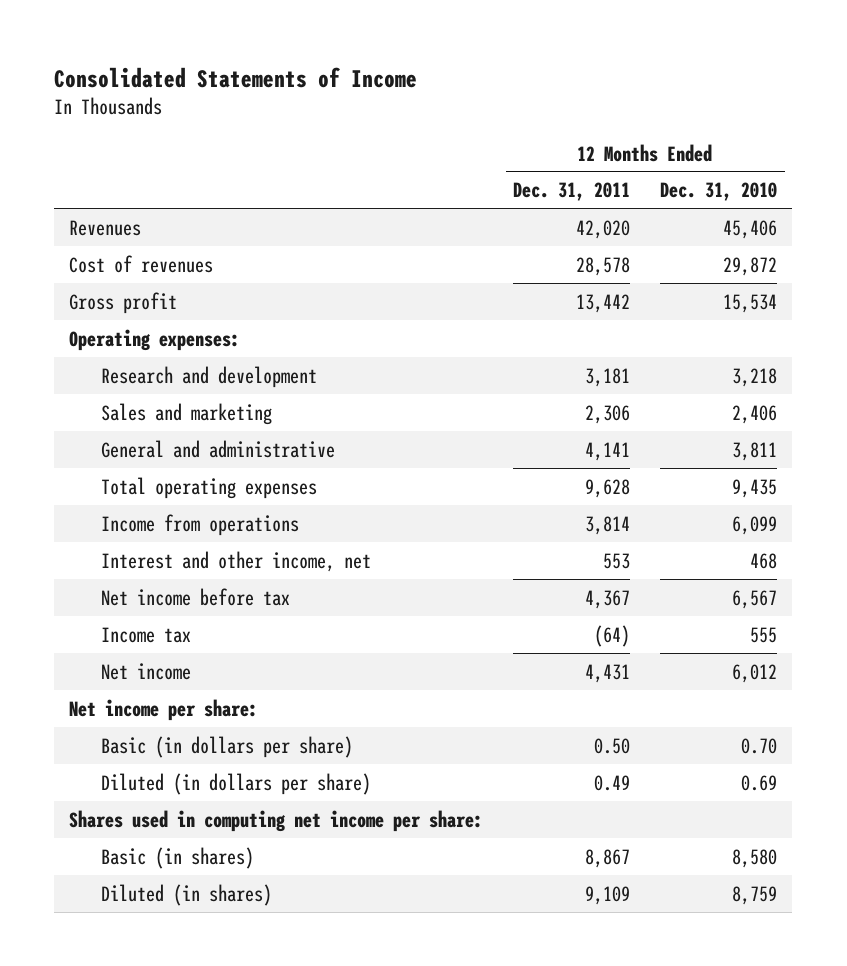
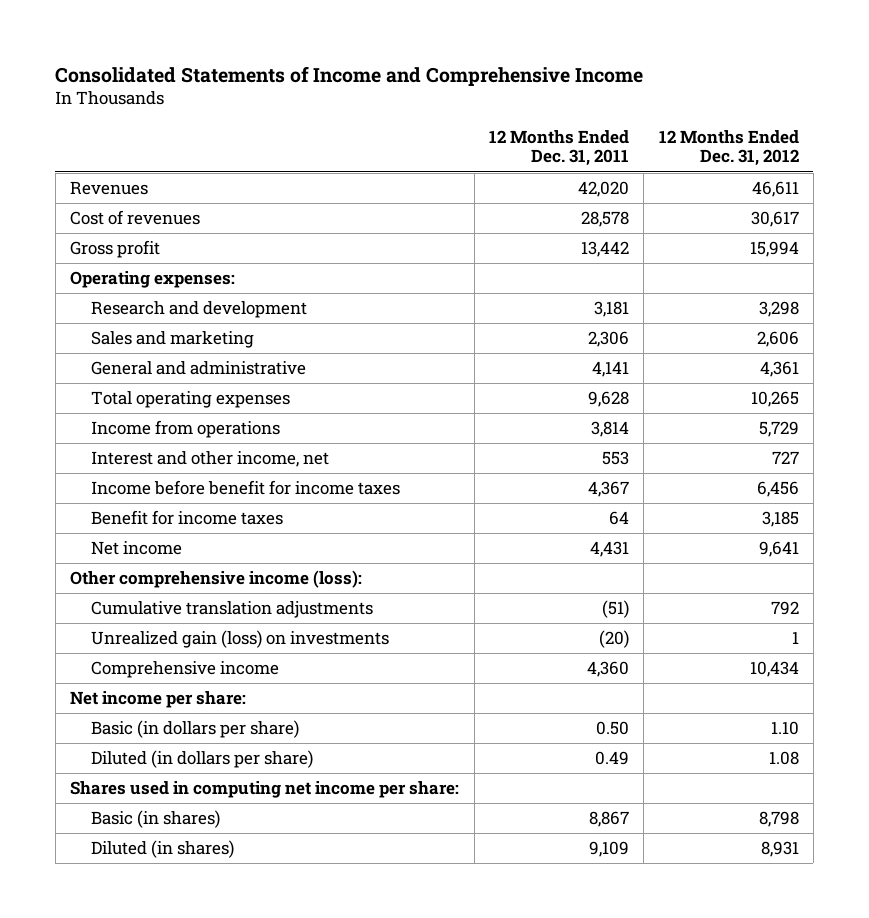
- Consolidated Statements of Income
+ Consolidated Statements of Income and Comprehensive Income
- | 12 Months Ended Dec. 31, 2011 | 12 Months Ended Dec. 31, 2010
+ | 12 Months Ended Dec. 31, 2011 | 12 Months Ended Dec. 31, 2012
- Net income before tax | 4,367 | 6,567
- Income tax | (64) | 555
+ Income before benefit for income taxes | 4,367 | 6,456
+ Benefit for income taxes | 64 | 3,185
+ Other comprehensive income (loss):
+ Cumulative translation adjustments | (51) | 792
+ Unrealized gain (loss) on investments | (20) | 1
+ Comprehensive income | 4,360 | 10,434

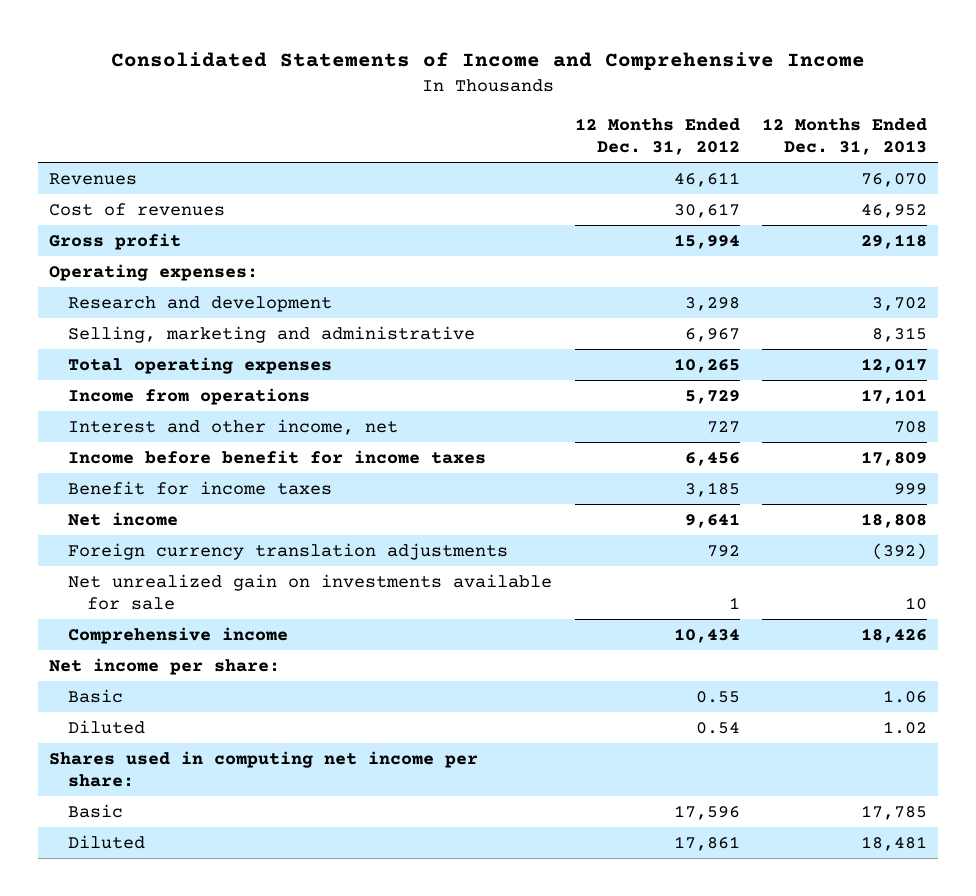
- | 12 Months Ended Dec. 31, 2011 | 12 Months Ended Dec. 31, 2012
+ | 12 Months Ended Dec. 31, 2012 | 12 Months Ended Dec. 31, 2013
- Sales and marketing | 2,306 | 2,606
- General and administrative | 4,141 | 4,361
+ Selling, marketing and administrative | 6,967 | 8,315
- Other comprehensive income (loss):
- Cumulative translation adjustments | (51) | 792
- Unrealized gain (loss) on investments | (20) | 1
+ Foreign currency translation adjustments | 792 | (392)
+ Net unrealized gain on investments available for sale | 1 | 10
- Basic (in dollars per share) | 0.50 | 1.10
- Diluted (in dollars per share) | 0.49 | 1.08
+ Basic | 0.55 | 1.06
+ Diluted | 0.54 | 1.02
- Basic (in shares) | 8,867 | 8,798
- Diluted (in shares) | 9,109 | 8,931
+ Basic | 17,596 | 17,785
+ Diluted | 17,861 | 18,481

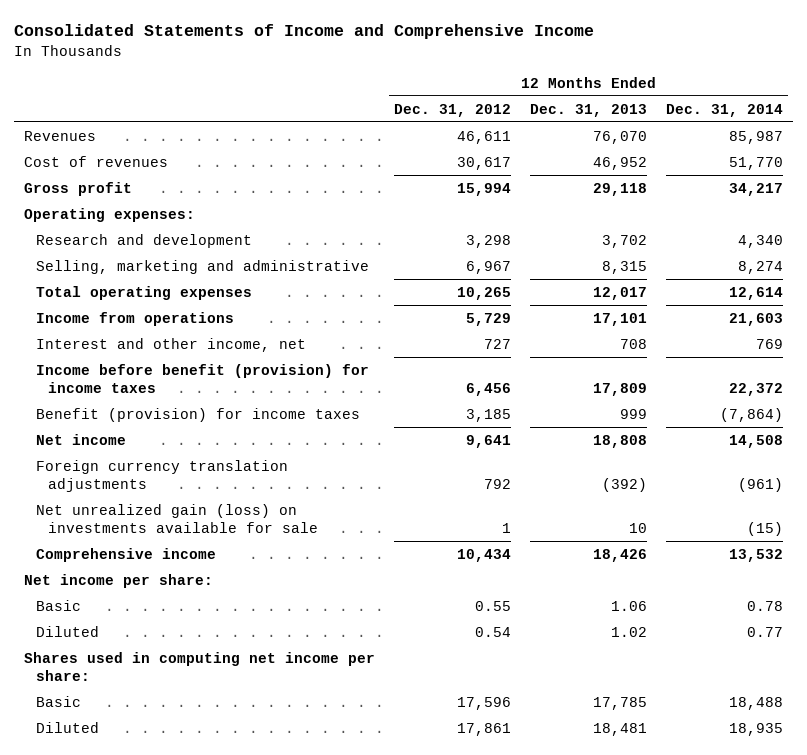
- | 12 Months Ended Dec. 31, 2012 | 12 Months Ended Dec. 31, 2013
+ | 12 Months Ended Dec. 31, 2012 | 12 Months Ended Dec. 31, 2013 | 12 Months Ended Dec. 31, 2014
- Income before benefit for income taxes | 6,456 | 17,809
- Benefit for income taxes | 3,185 | 999
+ Income before benefit (provision) for income taxes | 6,456 | 17,809 | 22,372
+ Benefit (provision) for income taxes | 3,185 | 999 | (7,864)
- Net unrealized gain on investments available for sale | 1 | 10
+ Net unrealized gain (loss) on investments available for sale | 1 | 10 | (15)

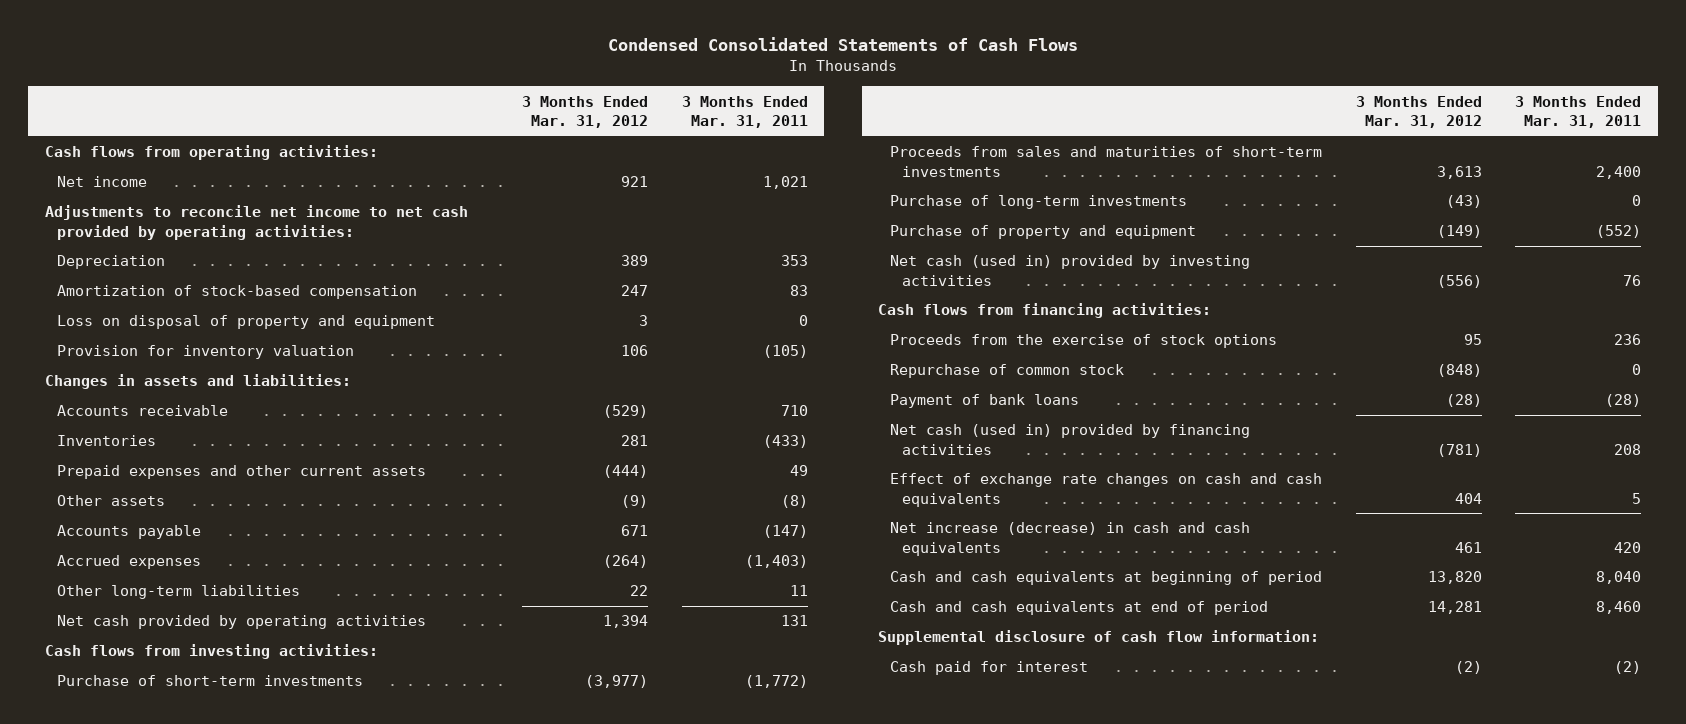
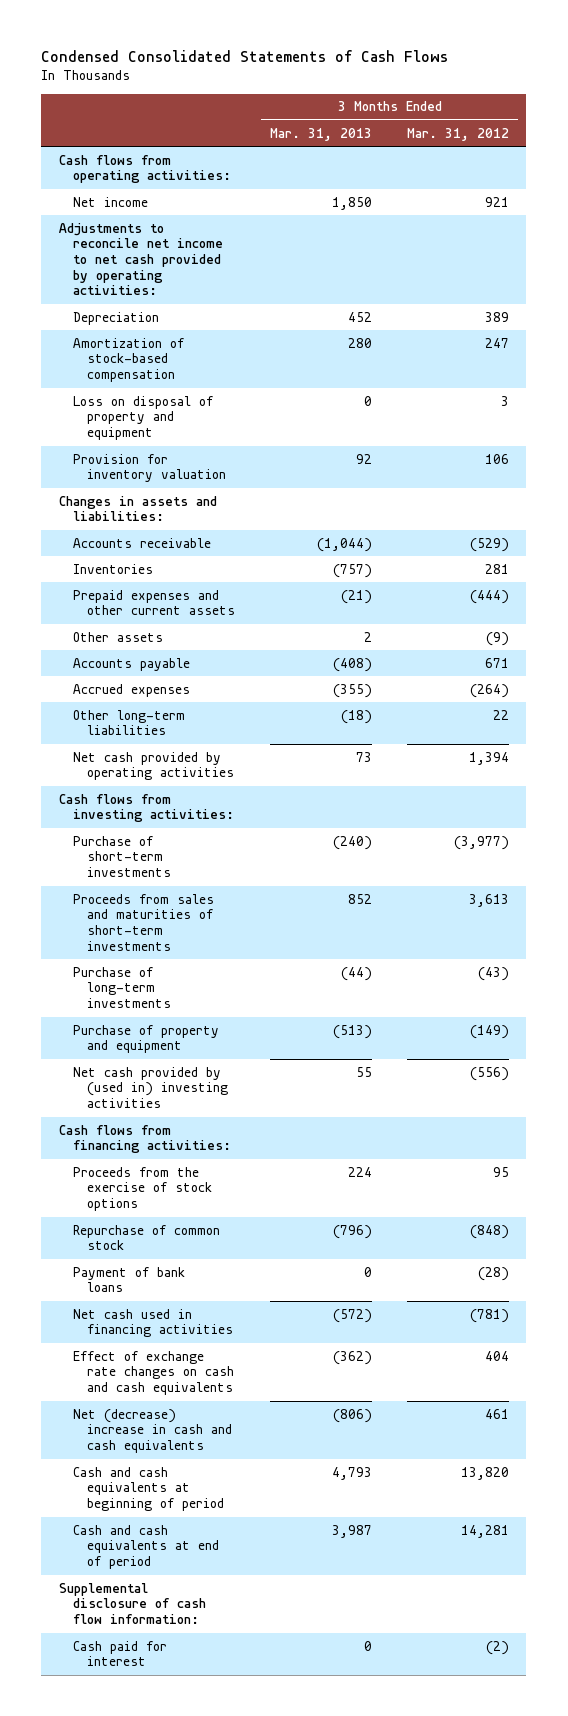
- | 3 Months Ended Mar. 31, 2012 | 3 Months Ended Mar. 31, 2011
+ | 3 Months Ended Mar. 31, 2013 | 3 Months Ended Mar. 31, 2012
- Net cash (used in) provided by investing activities | (556) | 76
+ Net cash provided by (used in) investing activities | 55 | (556)
- Net cash (used in) provided by financing activities | (781) | 208
+ Net cash used in financing activities | (572) | (781)
- Net increase (decrease) in cash and cash equivalents | 461 | 420
+ Net (decrease) increase in cash and cash equivalents | (806) | 461

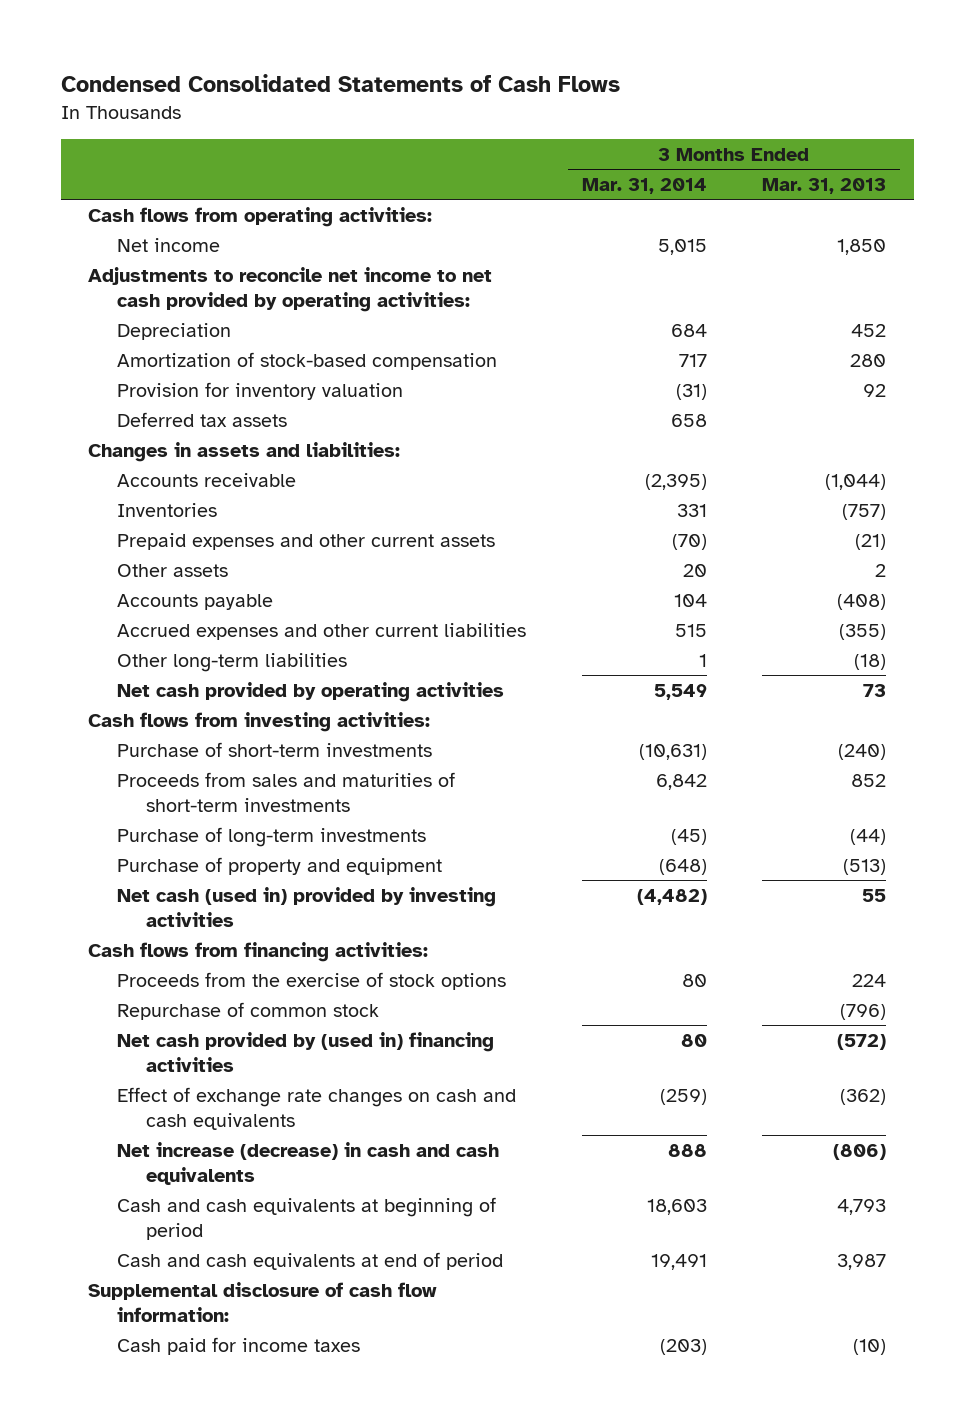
- | 3 Months Ended Mar. 31, 2013 | 3 Months Ended Mar. 31, 2012
+ | 3 Months Ended Mar. 31, 2014 | 3 Months Ended Mar. 31, 2013
- Loss on disposal of property and equipment | 0 | 3
+ Deferred tax assets | 658 |
- Accrued expenses | (355) | (264)
+ Accrued expenses and other current liabilities | 515 | (355)
- Net cash provided by (used in) investing activities | 55 | (556)
+ Net cash (used in) provided by investing activities | (4,482) | 55
- Payment of bank loans | 0 | (28)
- Net cash used in financing activities | (572) | (781)
+ Net cash provided by (used in) financing activities | 80 | (572)
- Net (decrease) increase in cash and cash equivalents | (806) | 461
+ Net increase (decrease) in cash and cash equivalents | 888 | (806)
- Cash paid for interest | 0 | (2)
+ Cash paid for income taxes | (203) | (10)

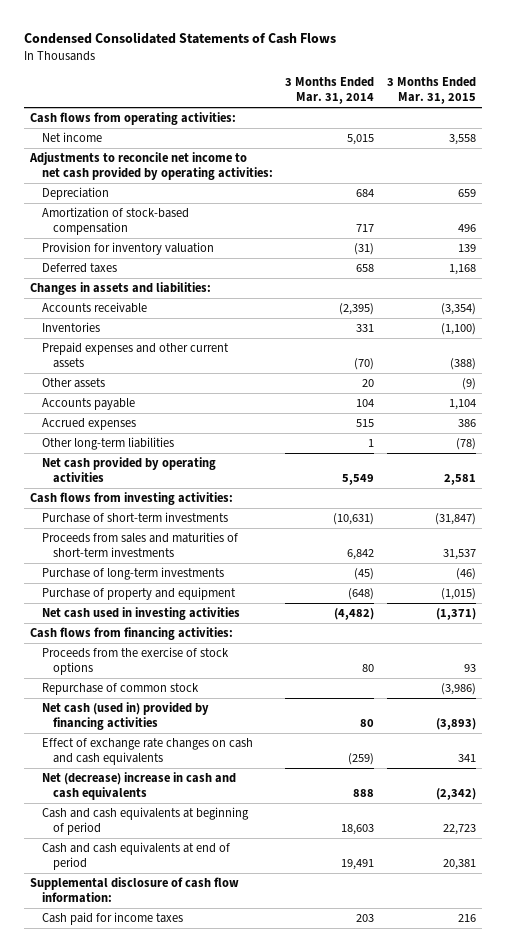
- | 3 Months Ended Mar. 31, 2014 | 3 Months Ended Mar. 31, 2013
+ | 3 Months Ended Mar. 31, 2014 | 3 Months Ended Mar. 31, 2015
- Deferred tax assets | 658 |
+ Deferred taxes | 658 | 1,168
- Accrued expenses and other current liabilities | 515 | (355)
+ Accrued expenses | 515 | 386
- Net cash (used in) provided by investing activities | (4,482) | 55
+ Net cash used in investing activities | (4,482) | (1,371)
- Net cash provided by (used in) financing activities | 80 | (572)
+ Net cash (used in) provided by financing activities | 80 | (3,893)
- Net increase (decrease) in cash and cash equivalents | 888 | (806)
+ Net (decrease) increase in cash and cash equivalents | 888 | (2,342)
- Cash paid for income taxes | (203) | (10)
+ Cash paid for income taxes | 203 | 216

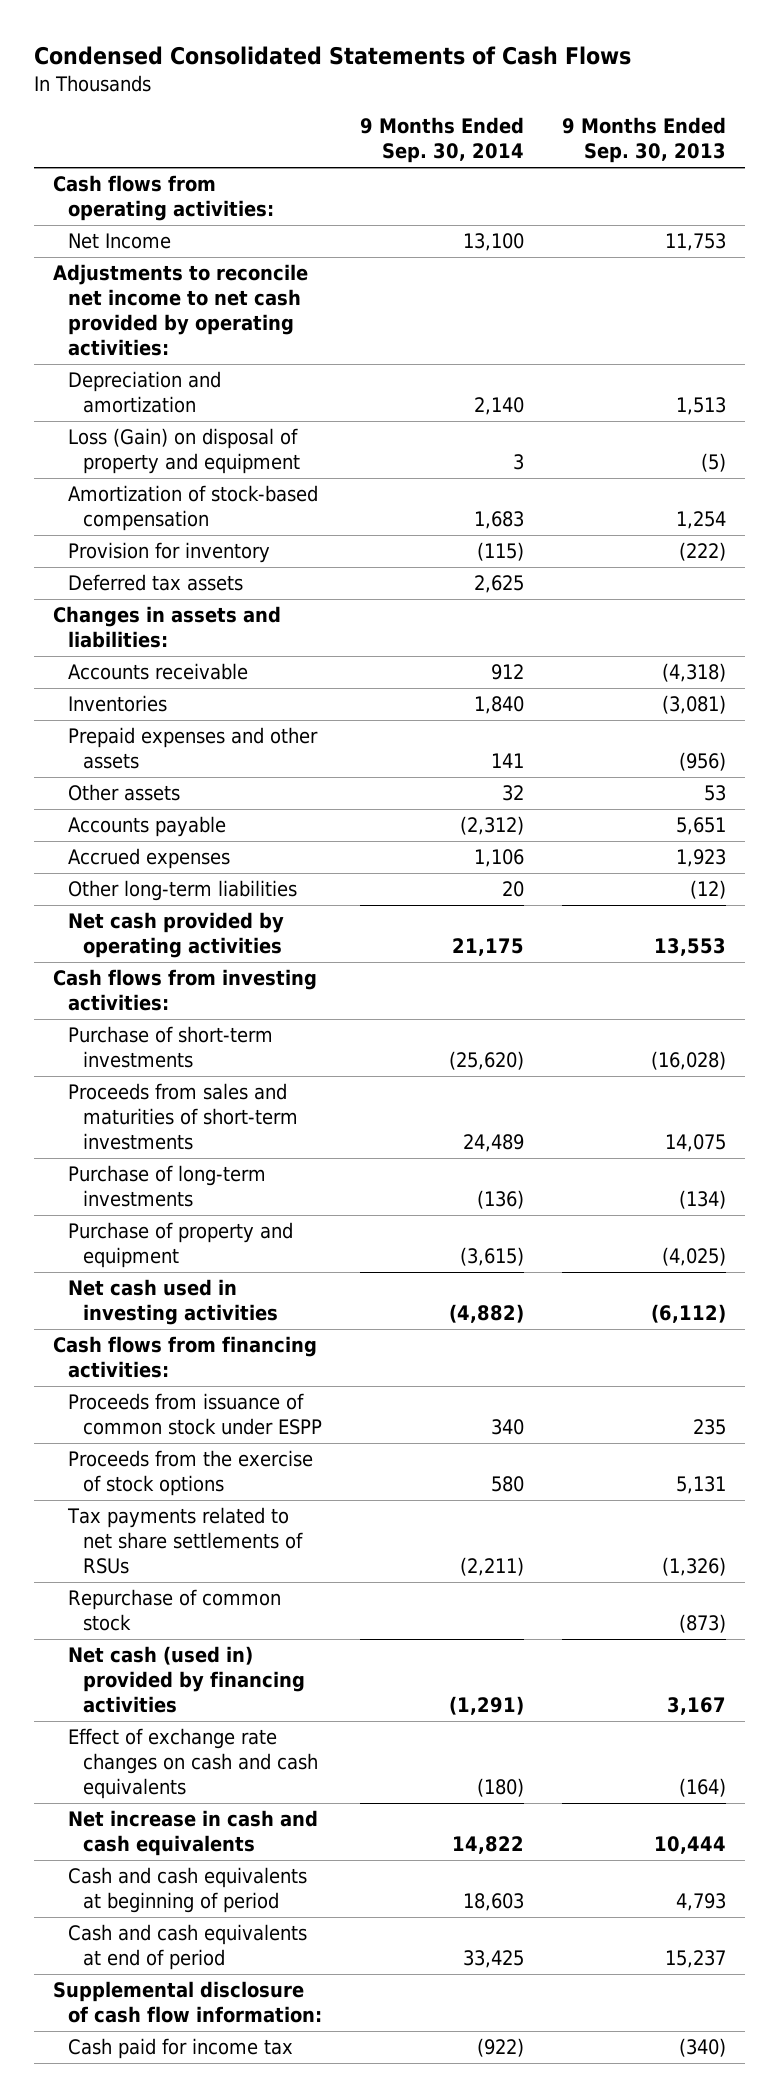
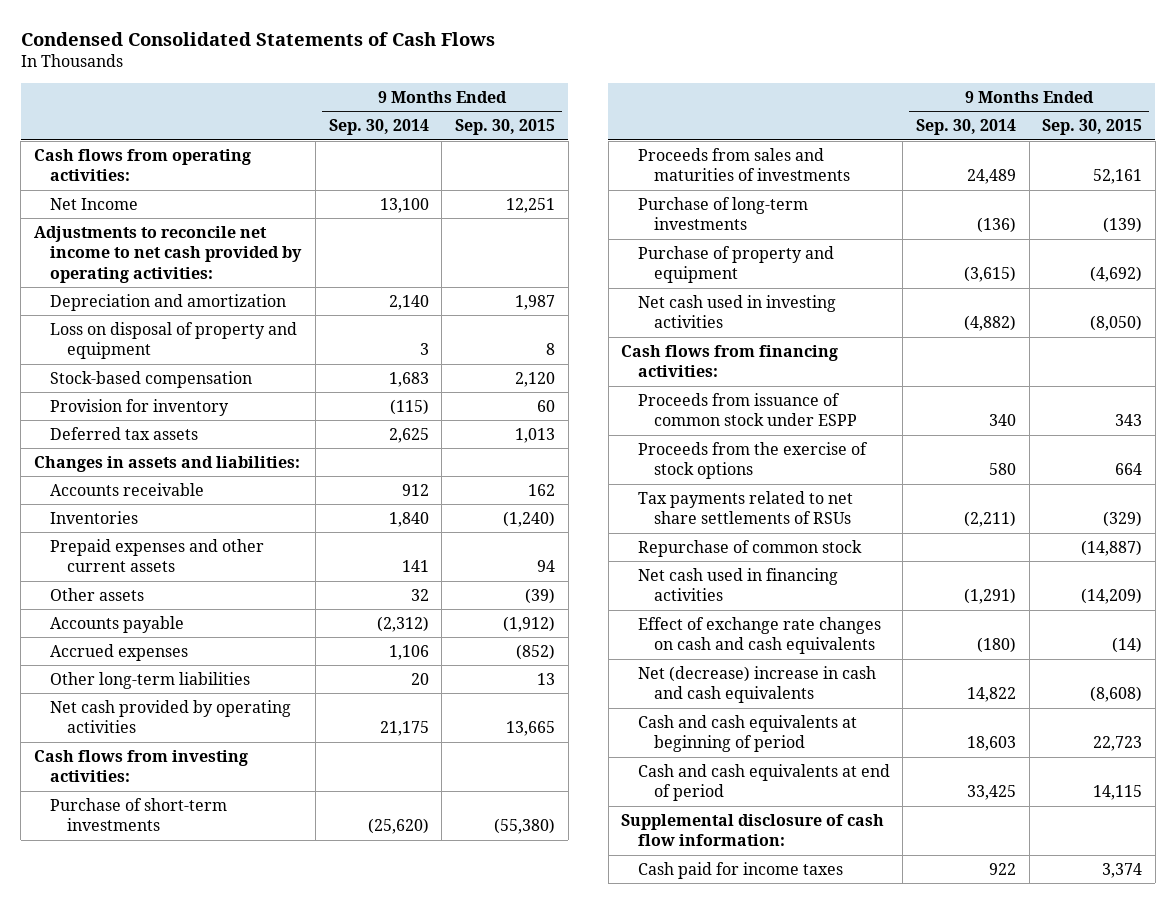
- | 9 Months Ended Sep. 30, 2014 | 9 Months Ended Sep. 30, 2013
+ | 9 Months Ended Sep. 30, 2014 | 9 Months Ended Sep. 30, 2015
- Loss (Gain) on disposal of property and equipment | 3 | (5)
- Amortization of stock-based compensation | 1,683 | 1,254
+ Loss on disposal of property and equipment | 3 | 8
+ Stock-based compensation | 1,683 | 2,120
- Prepaid expenses and other assets | 141 | (956)
+ Prepaid expenses and other current assets | 141 | 94
- Proceeds from sales and maturities of short-term investments | 24,489 | 14,075
+ Proceeds from sales and maturities of investments | 24,489 | 52,161
- Net cash (used in) provided by financing activities | (1,291) | 3,167
+ Net cash used in financing activities | (1,291) | (14,209)
- Net increase in cash and cash equivalents | 14,822 | 10,444
+ Net (decrease) increase in cash and cash equivalents | 14,822 | (8,608)
- Cash paid for income tax | (922) | (340)
+ Cash paid for income taxes | 922 | 3,374

